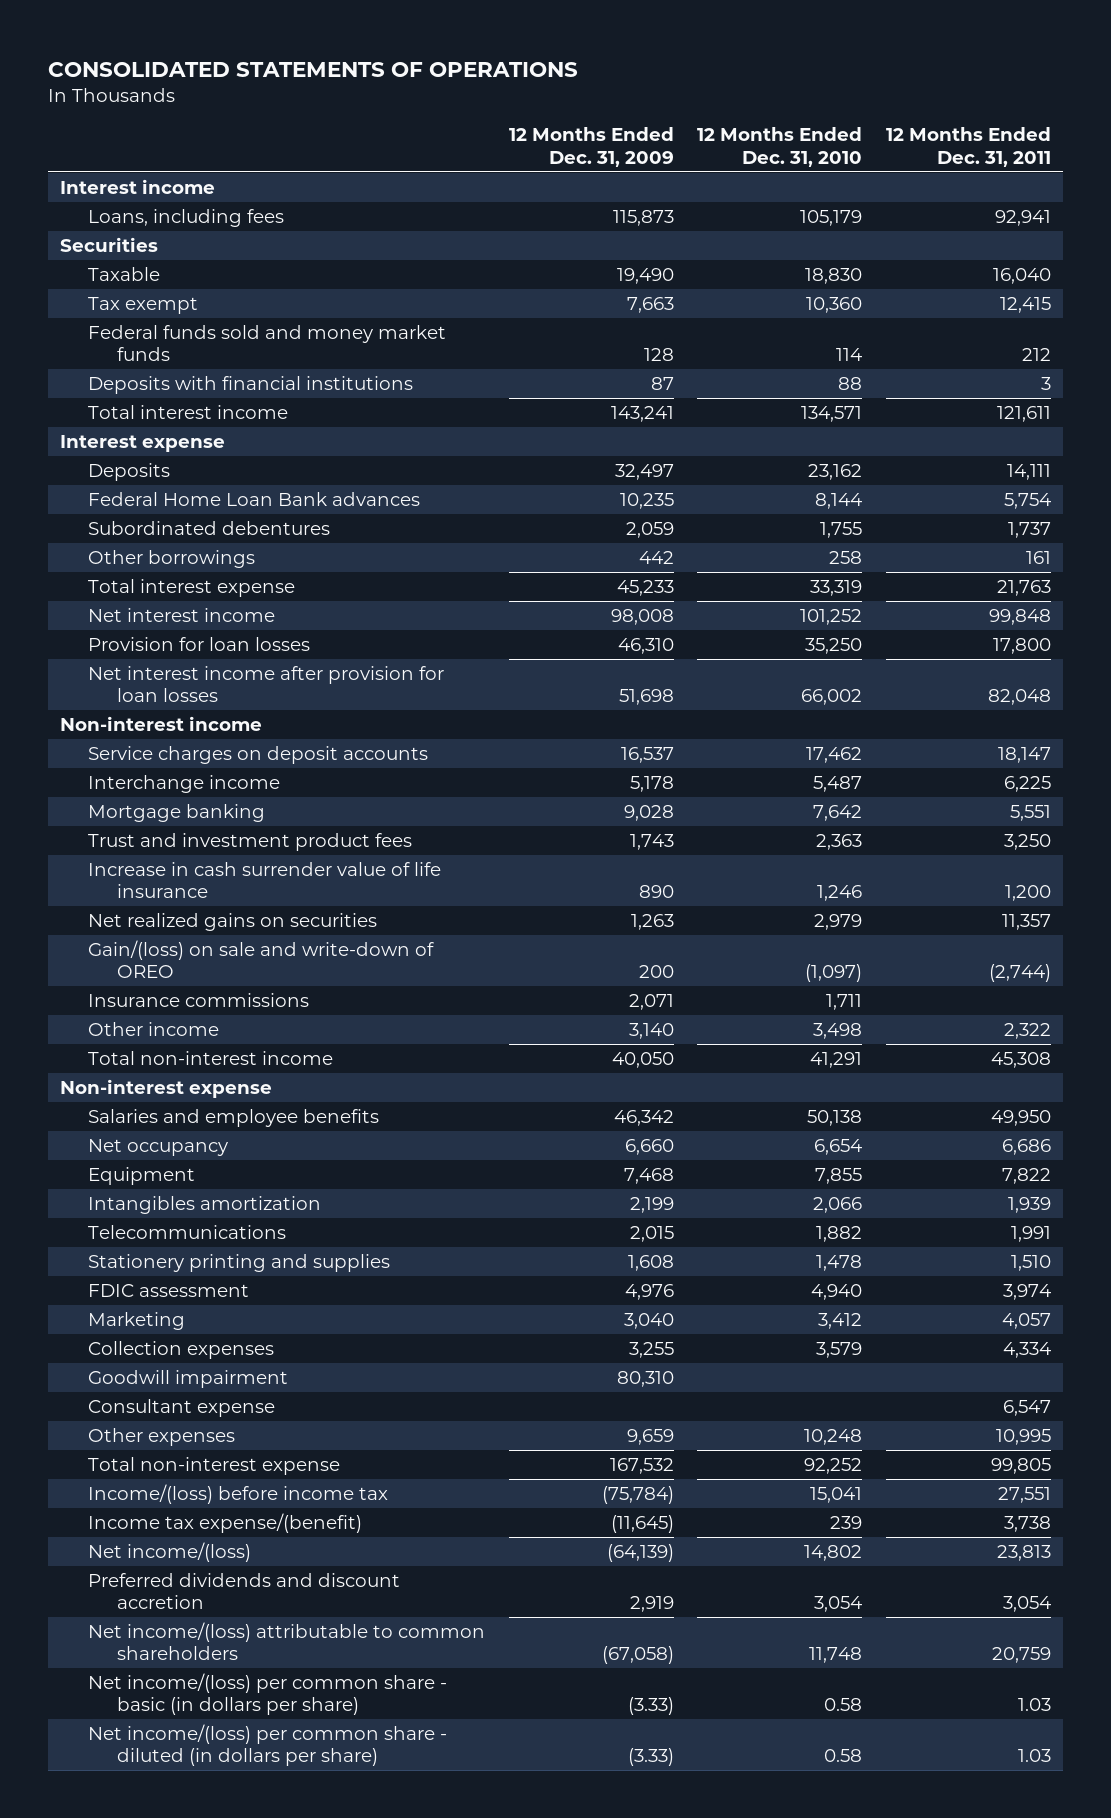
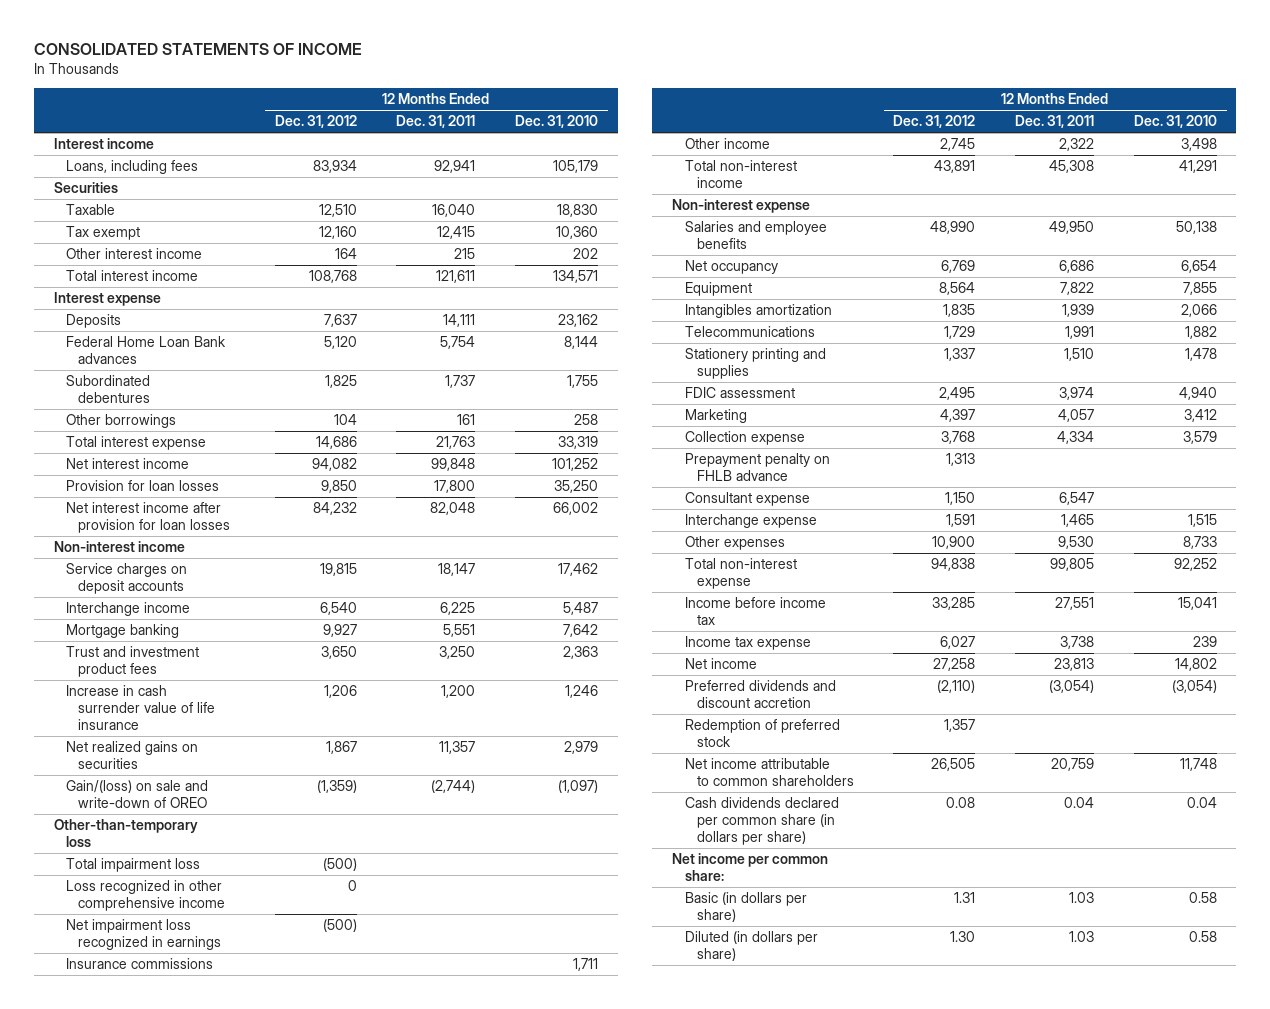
- CONSOLIDATED STATEMENTS OF OPERATIONS
+ CONSOLIDATED STATEMENTS OF INCOME
- | 12 Months Ended Dec. 31, 2009 | 12 Months Ended Dec. 31, 2010 | 12 Months Ended Dec. 31, 2011
+ | 12 Months Ended Dec. 31, 2012 | 12 Months Ended Dec. 31, 2011 | 12 Months Ended Dec. 31, 2010
- Federal funds sold and money market funds | 128 | 114 | 212
- Deposits with financial institutions | 87 | 88 | 3
+ Other interest income | 164 | 215 | 202
+ Other-than-temporary loss
+ Total impairment loss | (500) | |
+ Loss recognized in other comprehensive income | 0 | |
+ Net impairment loss recognized in earnings | (500) | |
- Collection expenses | 3,255 | 3,579 | 4,334
- Goodwill impairment | 80,310 | |
+ Collection expense | 3,768 | 4,334 | 3,579
+ Prepayment penalty on FHLB advance | 1,313 | |
- Other expenses | 9,659 | 10,248 | 10,995
+ Interchange expense | 1,591 | 1,465 | 1,515
+ Other expenses | 10,900 | 9,530 | 8,733
- Income/(loss) before income tax | (75,784) | 15,041 | 27,551
- Income tax expense/(benefit) | (11,645) | 239 | 3,738
- Net income/(loss) | (64,139) | 14,802 | 23,813
- Preferred dividends and discount accretion | 2,919 | 3,054 | 3,054
- Net income/(loss) attributable to common shareholders | (67,058) | 11,748 | 20,759
- Net income/(loss) per common share - basic (in dollars per share) | (3.33) | 0.58 | 1.03
- Net income/(loss) per common share - diluted (in dollars per share) | (3.33) | 0.58 | 1.03
+ Income before income tax | 33,285 | 27,551 | 15,041
+ Income tax expense | 6,027 | 3,738 | 239
+ Net income | 27,258 | 23,813 | 14,802
+ Preferred dividends and discount accretion | (2,110) | (3,054) | (3,054)
+ Redemption of preferred stock | 1,357 | |
+ Net income attributable to common shareholders | 26,505 | 20,759 | 11,748
+ Cash dividends declared per common share (in dollars per share) | 0.08 | 0.04 | 0.04
+ Net income per common share:
+ Basic (in dollars per share) | 1.31 | 1.03 | 0.58
+ Diluted (in dollars per share) | 1.30 | 1.03 | 0.58

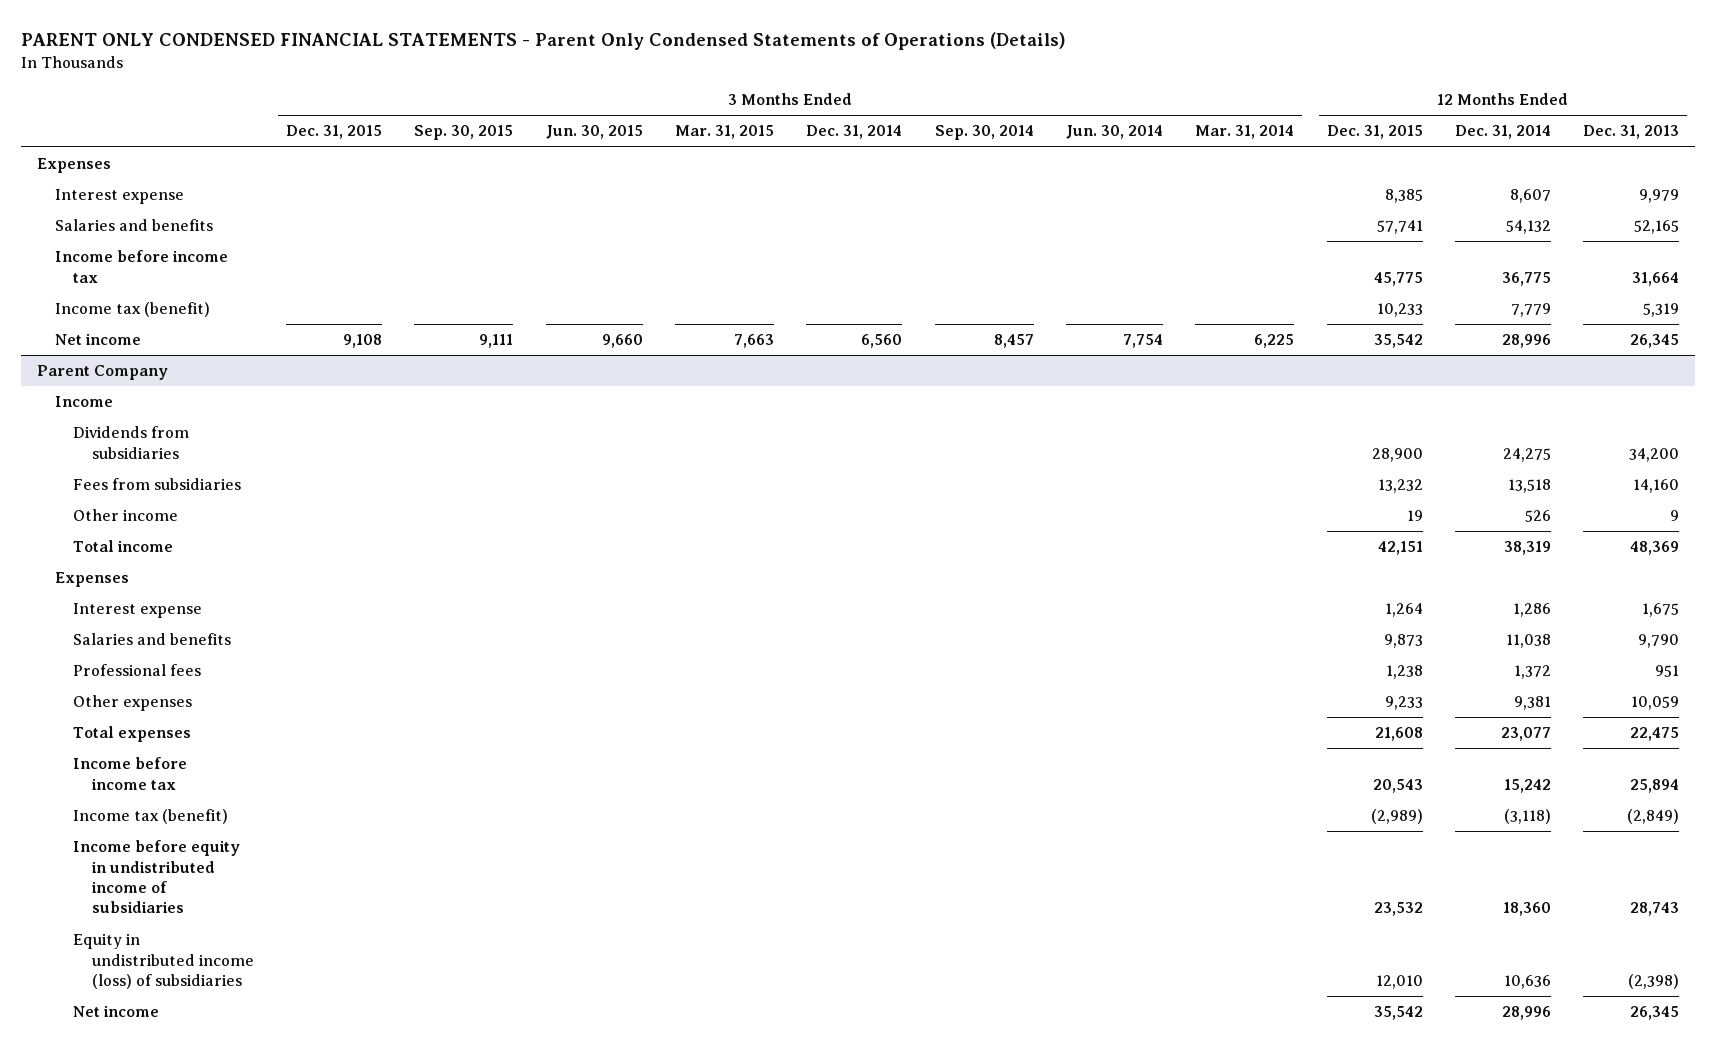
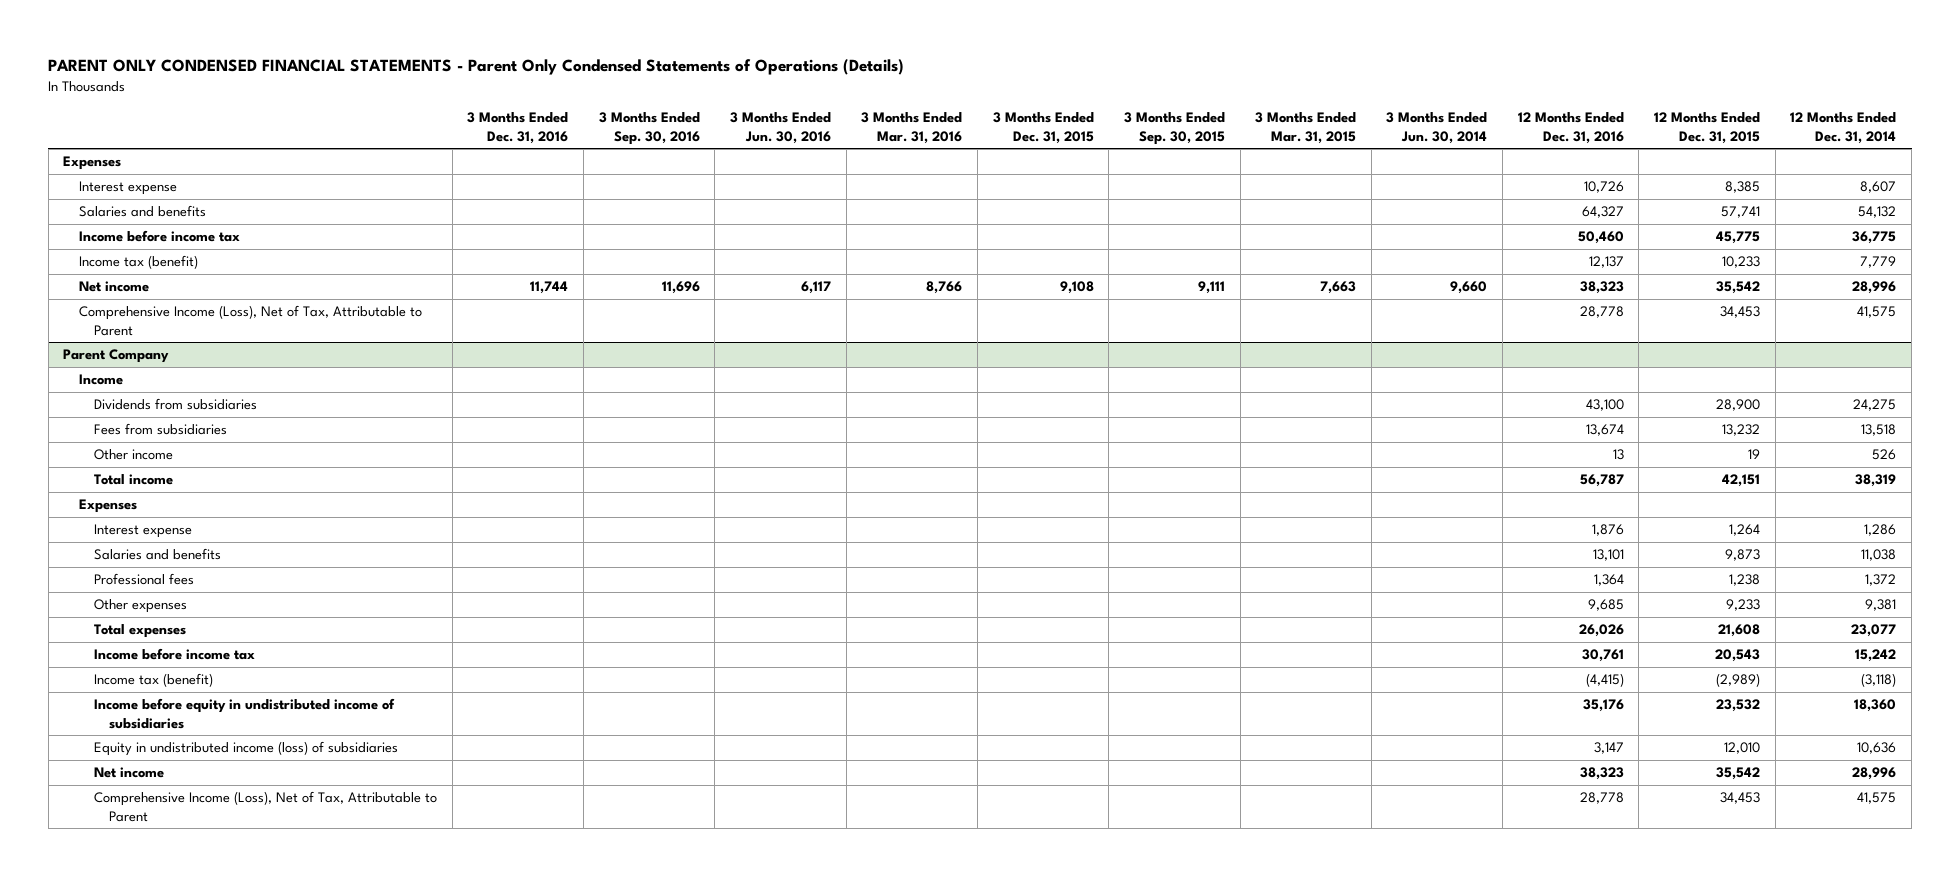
- | 3 Months Ended Dec. 31, 2015 | 3 Months Ended Sep. 30, 2015 | 3 Months Ended Jun. 30, 2015 | 3 Months Ended Mar. 31, 2015 | 3 Months Ended Dec. 31, 2014 | 3 Months Ended Sep. 30, 2014 | 3 Months Ended Jun. 30, 2014 | 3 Months Ended Mar. 31, 2014 | 12 Months Ended Dec. 31, 2015 | 12 Months Ended Dec. 31, 2014 | 12 Months Ended Dec. 31, 2013
+ | 3 Months Ended Dec. 31, 2016 | 3 Months Ended Sep. 30, 2016 | 3 Months Ended Jun. 30, 2016 | 3 Months Ended Mar. 31, 2016 | 3 Months Ended Dec. 31, 2015 | 3 Months Ended Sep. 30, 2015 | 3 Months Ended Mar. 31, 2015 | 3 Months Ended Jun. 30, 2014 | 12 Months Ended Dec. 31, 2016 | 12 Months Ended Dec. 31, 2015 | 12 Months Ended Dec. 31, 2014
- Net income | 9,108 | 9,111 | 9,660 | 7,663 | 6,560 | 8,457 | 7,754 | 6,225 | 35,542 | 28,996 | 26,345
+ Net income | 11,744 | 11,696 | 6,117 | 8,766 | 9,108 | 9,111 | 7,663 | 9,660 | 38,323 | 35,542 | 28,996
+ Comprehensive Income (Loss), Net of Tax, Attributable to Parent | | | | | | | | | 28,778 | 34,453 | 41,575
@ Parent Company
+ Comprehensive Income (Loss), Net of Tax, Attributable to Parent | | | | | | | | | 28,778 | 34,453 | 41,575

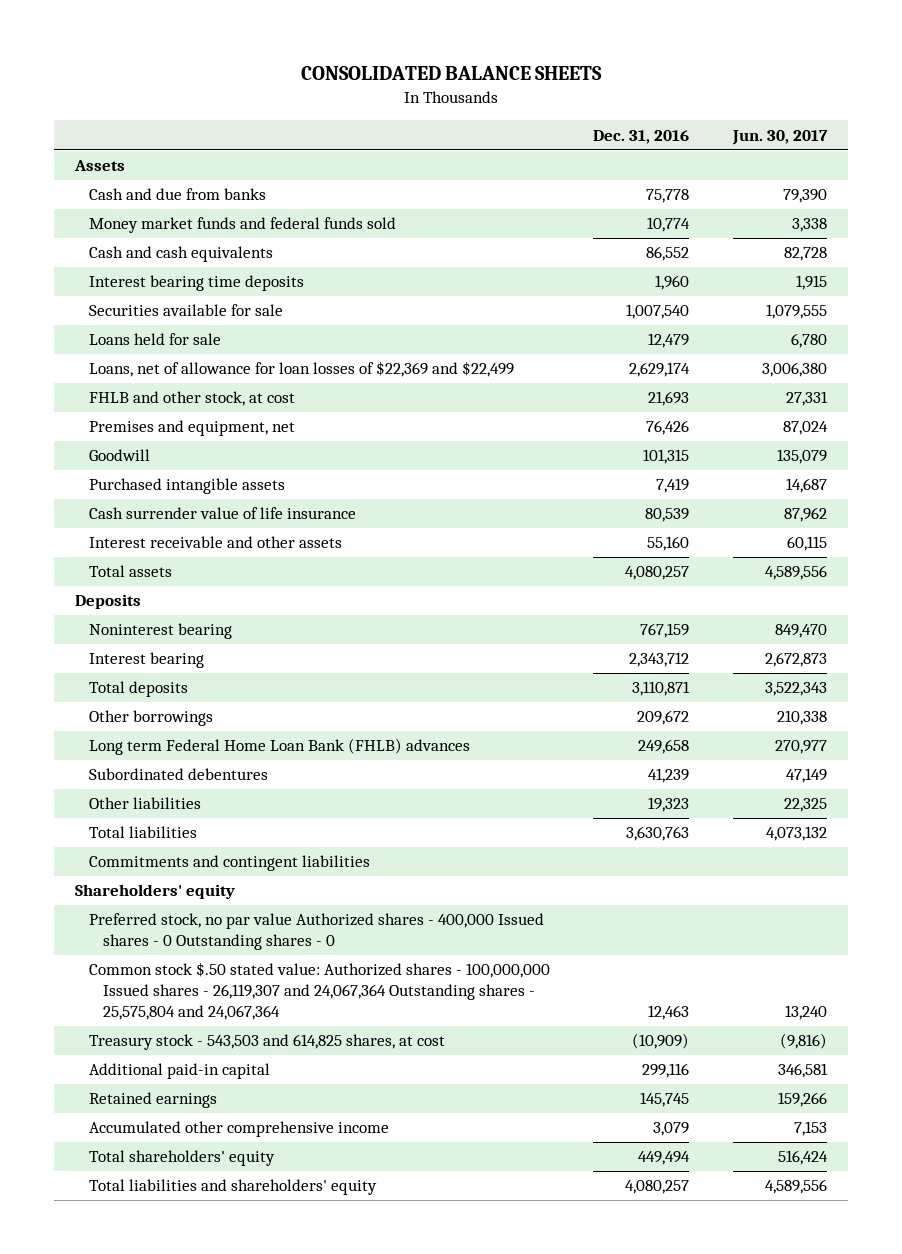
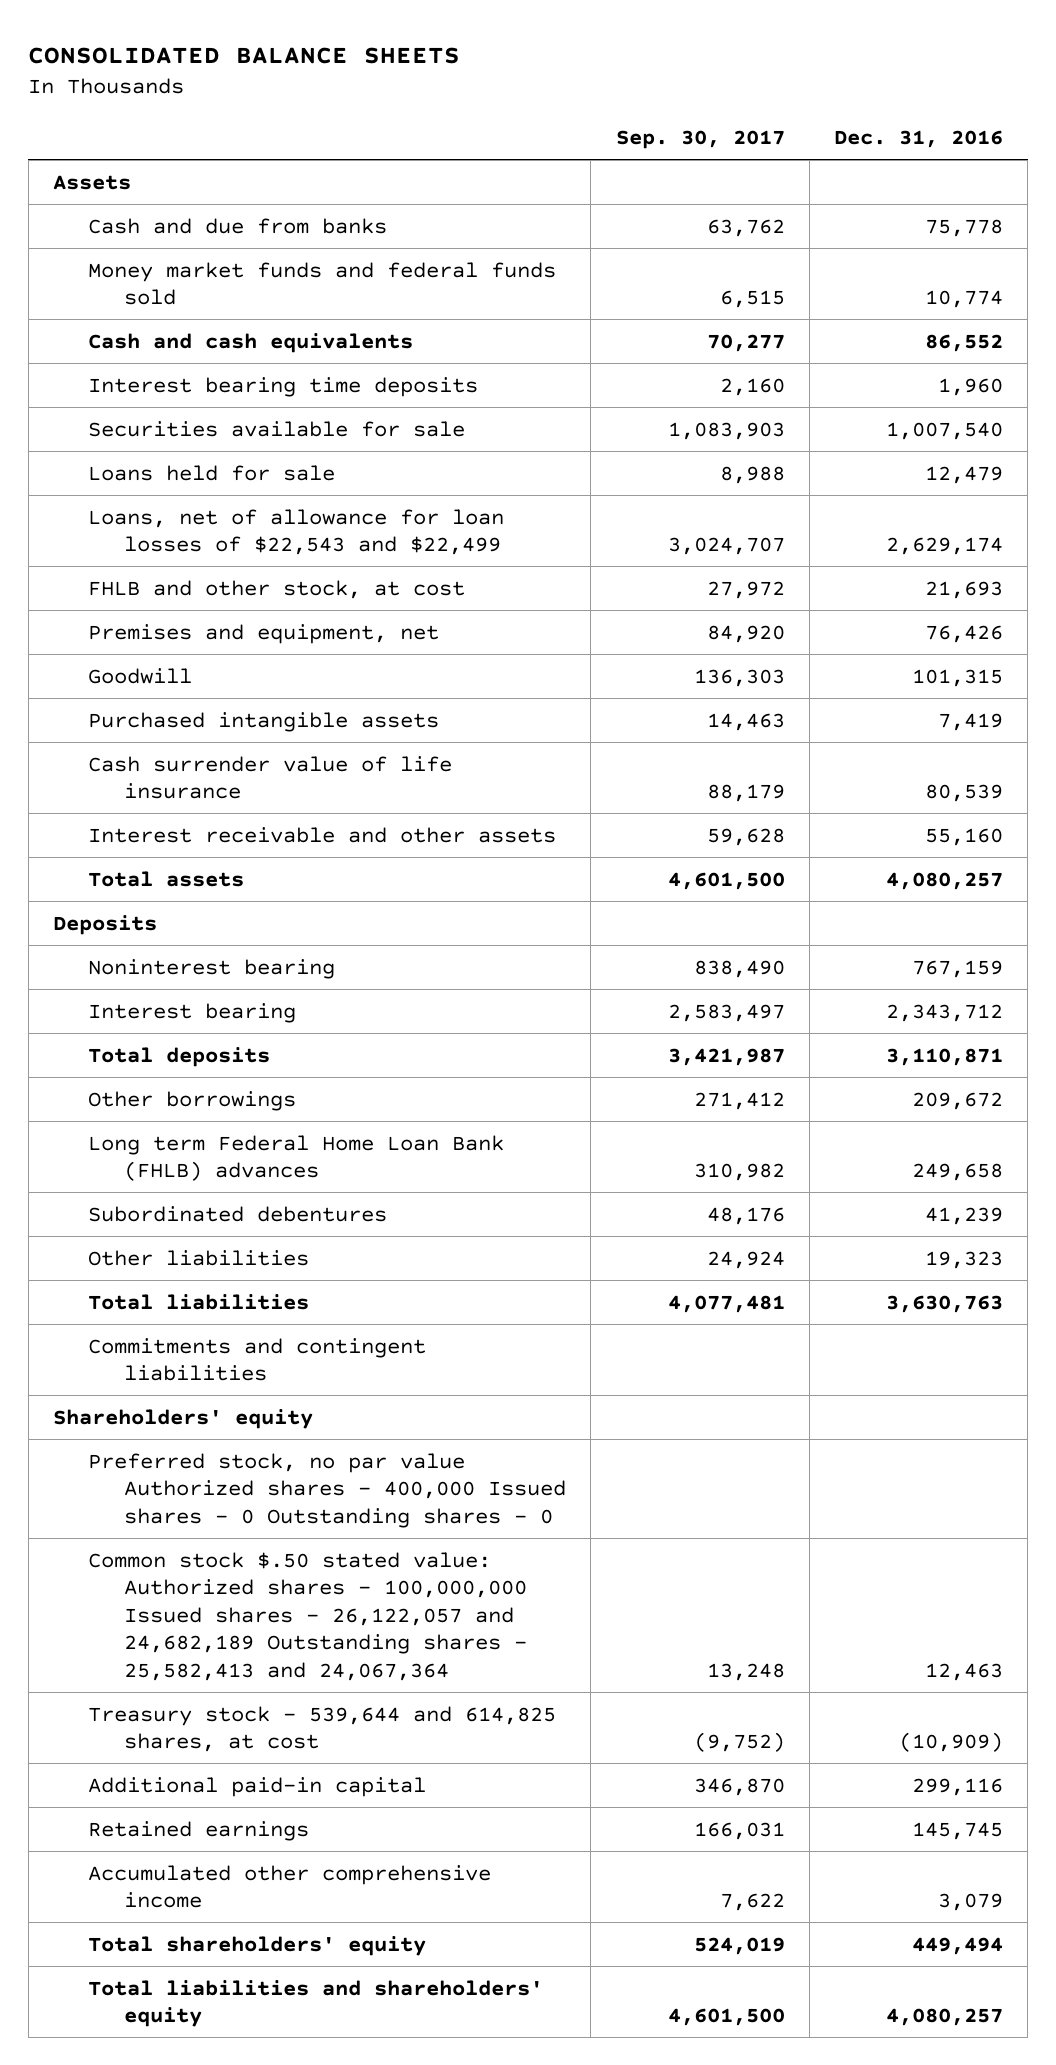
- | Dec. 31, 2016 | Jun. 30, 2017
+ | Sep. 30, 2017 | Dec. 31, 2016
- Loans, net of allowance for loan losses of $22,369 and $22,499 | 2,629,174 | 3,006,380
+ Loans, net of allowance for loan losses of $22,543 and $22,499 | 3,024,707 | 2,629,174
- Common stock $.50 stated value: Authorized shares - 100,000,000 Issued shares - 26,119,307 and 24,067,364 Outstanding shares - 25,575,804 and 24,067,364 | 12,463 | 13,240
- Treasury stock - 543,503 and 614,825 shares, at cost | (10,909) | (9,816)
+ Common stock $.50 stated value: Authorized shares - 100,000,000 Issued shares - 26,122,057 and 24,682,189 Outstanding shares - 25,582,413 and 24,067,364 | 13,248 | 12,463
+ Treasury stock - 539,644 and 614,825 shares, at cost | (9,752) | (10,909)

